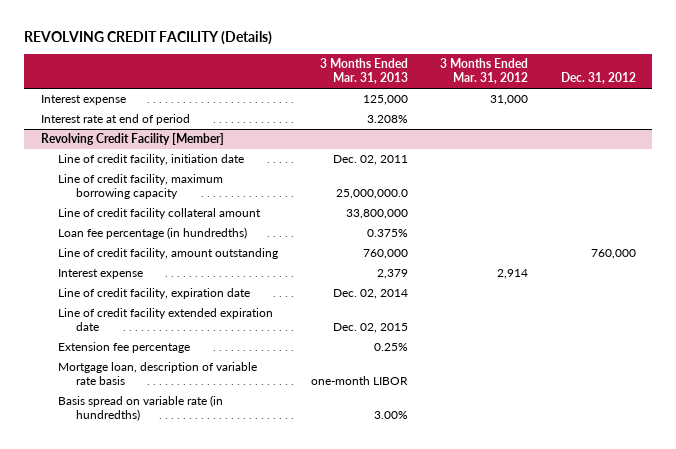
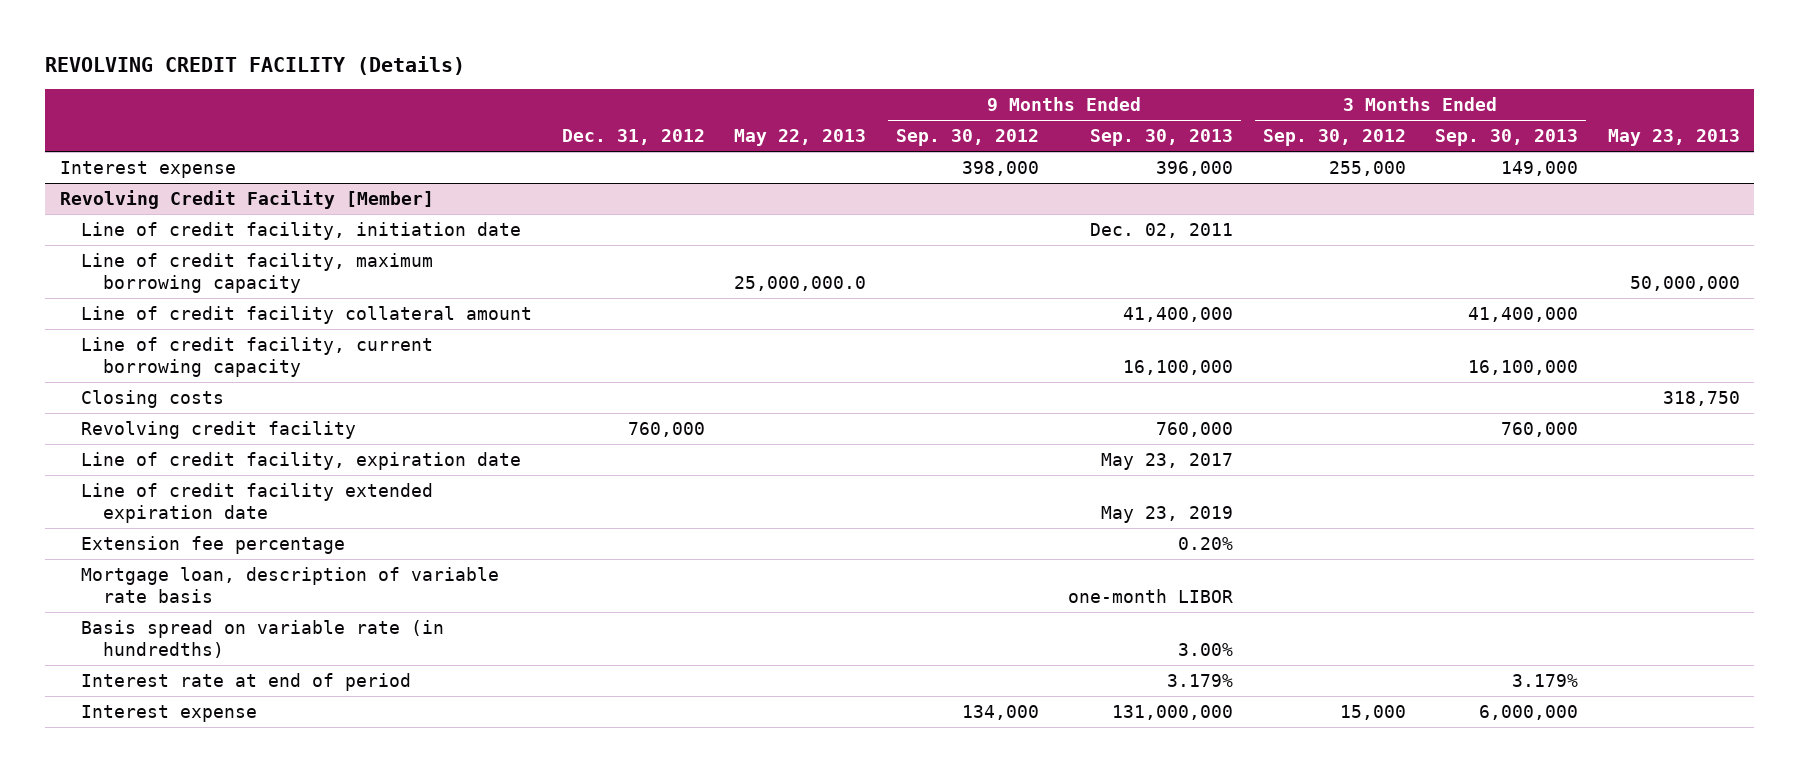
- | 3 Months Ended Mar. 31, 2013 | 3 Months Ended Mar. 31, 2012 | Dec. 31, 2012
+ | Dec. 31, 2012 | May 22, 2013 | 9 Months Ended Sep. 30, 2012 | 9 Months Ended Sep. 30, 2013 | 3 Months Ended Sep. 30, 2012 | 3 Months Ended Sep. 30, 2013 | May 23, 2013
- Interest rate at end of period | 3.208% | |
@ Revolving Credit Facility [Member]
- Loan fee percentage (in hundredths) | 0.375% | |
- Line of credit facility, amount outstanding | 760,000 | | 760,000
+ Line of credit facility, current borrowing capacity | | | | 16,100,000 | | 16,100,000 |
+ Closing costs | | | | | | | 318,750
+ Revolving credit facility | 760,000 | | | 760,000 | | 760,000 |
+ Interest rate at end of period | | | | 3.179% | | 3.179% |
moved down: Interest expense | | | 134,000 | 131,000,000 | 15,000 | 6,000,000 |

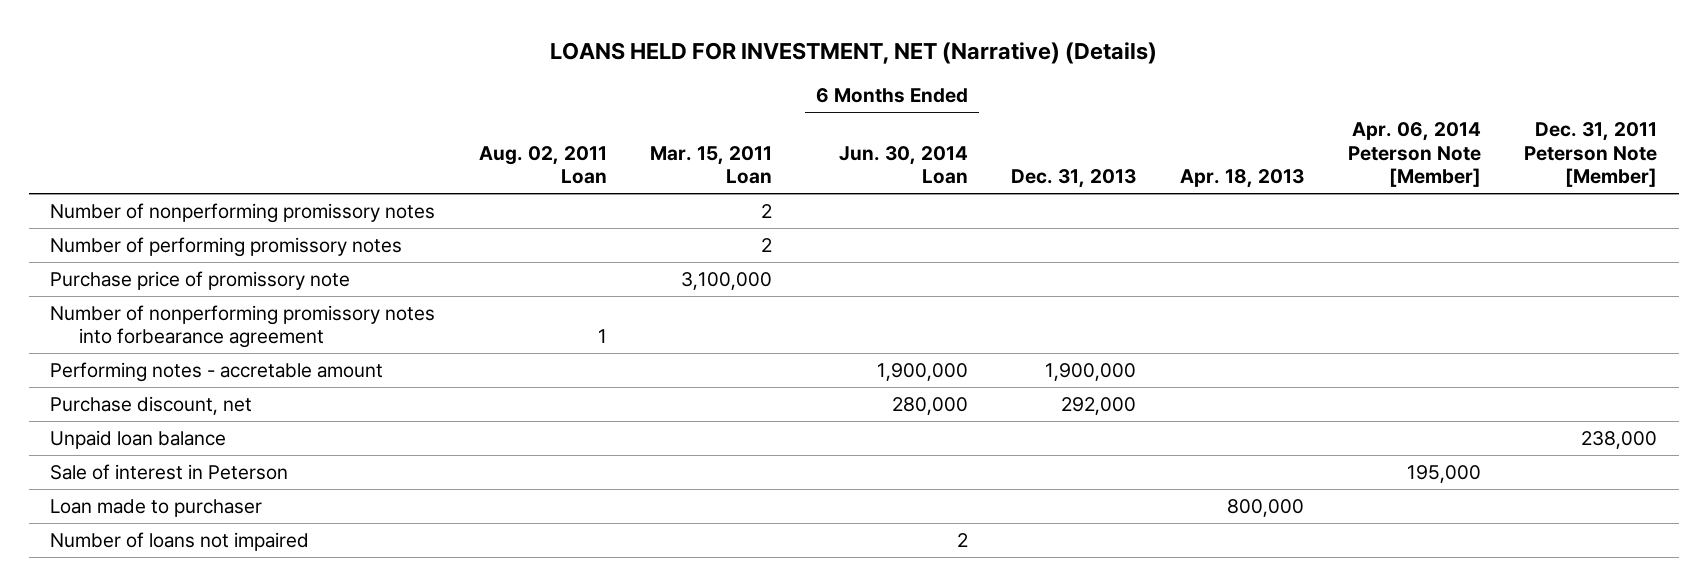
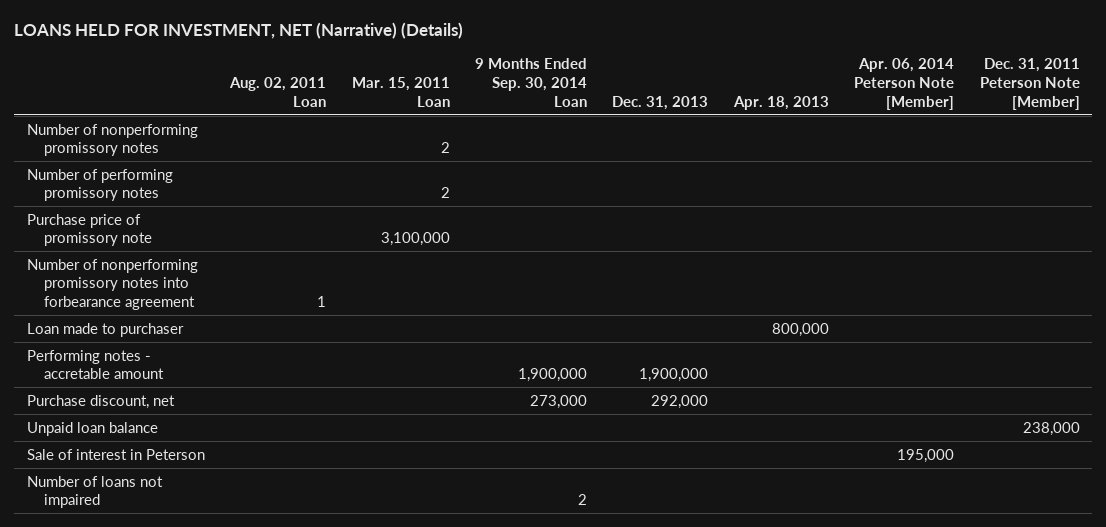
- | Aug. 02, 2011 Loan | Mar. 15, 2011 Loan | 6 Months Ended Jun. 30, 2014 Loan | Dec. 31, 2013 | Apr. 18, 2013 | Apr. 06, 2014 Peterson Note [Member] | Dec. 31, 2011 Peterson Note [Member]
+ | Aug. 02, 2011 Loan | Mar. 15, 2011 Loan | 9 Months Ended Sep. 30, 2014 Loan | Dec. 31, 2013 | Apr. 18, 2013 | Apr. 06, 2014 Peterson Note [Member] | Dec. 31, 2011 Peterson Note [Member]
moved up: Loan made to purchaser | | | | | 800,000 | |

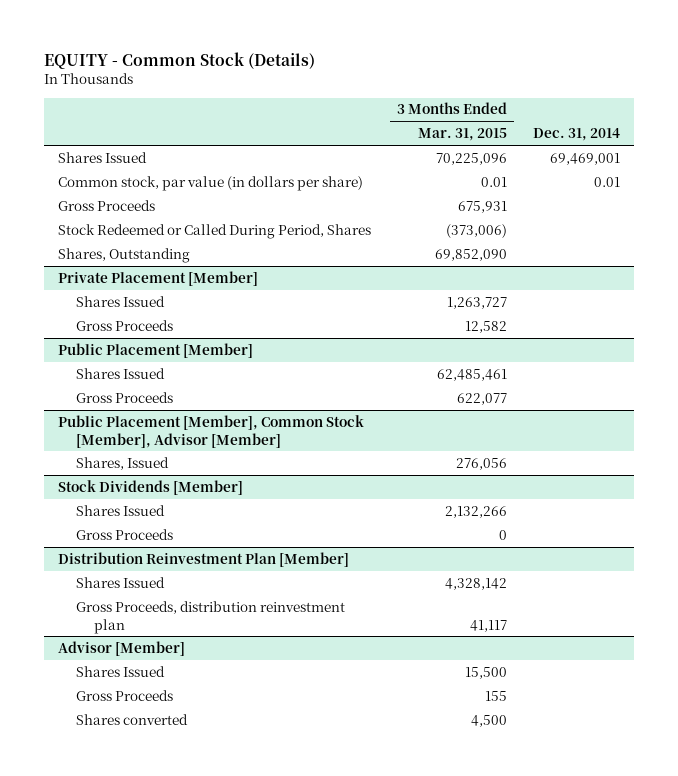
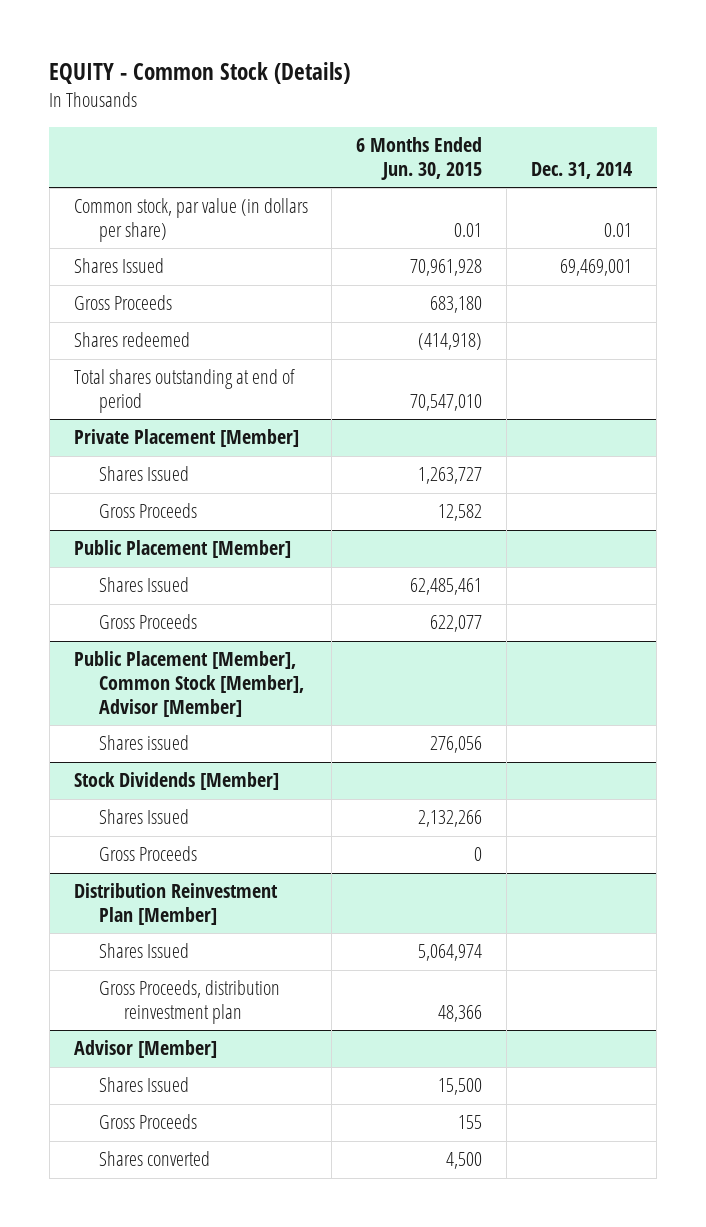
- | 3 Months Ended Mar. 31, 2015 | Dec. 31, 2014
+ | 6 Months Ended Jun. 30, 2015 | Dec. 31, 2014
moved down: Shares Issued | 70,961,928 | 69,469,001
- Stock Redeemed or Called During Period, Shares | (373,006) |
- Shares, Outstanding | 69,852,090 |
+ Shares redeemed | (414,918) |
+ Total shares outstanding at end of period | 70,547,010 |
@ Public Placement [Member], Common Stock [Member], Advisor [Member]
- Shares, Issued | 276,056 |
+ Shares issued | 276,056 |

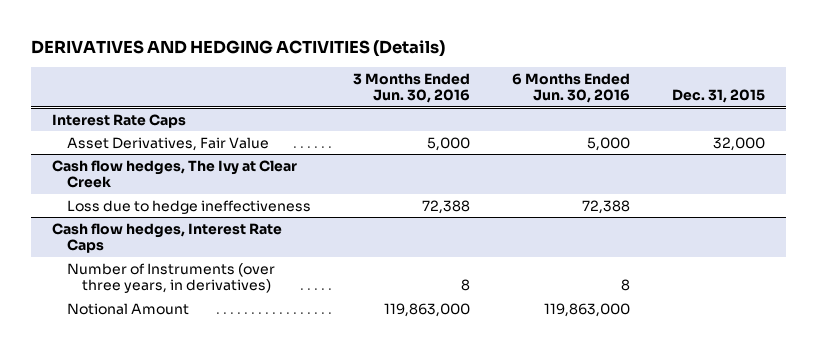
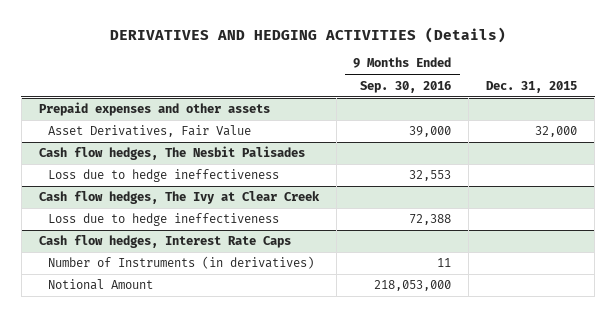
- | 3 Months Ended Jun. 30, 2016 | 6 Months Ended Jun. 30, 2016 | Dec. 31, 2015
+ | 9 Months Ended Sep. 30, 2016 | Dec. 31, 2015
- Interest Rate Caps
+ Prepaid expenses and other assets
+ Cash flow hedges, The Nesbit Palisades
+ Loss due to hedge ineffectiveness | 32,553 |
@ Cash flow hedges, Interest Rate Caps
- Number of Instruments (over three years, in derivatives) | 8 | 8 |
+ Number of Instruments (in derivatives) | 11 |

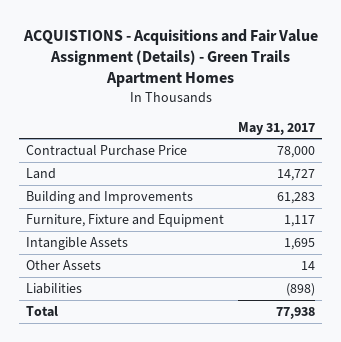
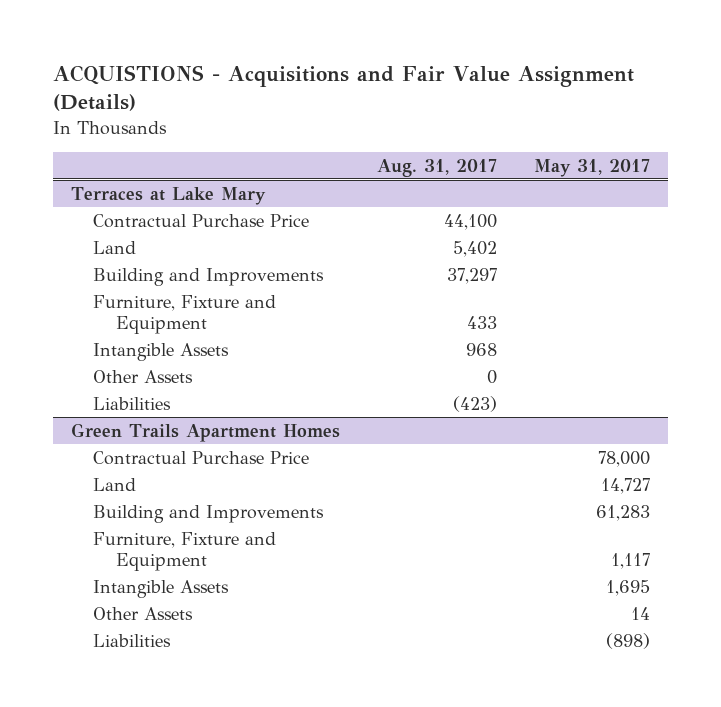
- ACQUISTIONS - Acquisitions and Fair Value Assignment (Details) - Green Trails Apartment Homes
+ ACQUISTIONS - Acquisitions and Fair Value Assignment (Details)
- | May 31, 2017
+ | Aug. 31, 2017 | May 31, 2017
+ Terraces at Lake Mary
+ Contractual Purchase Price | 44,100 |
+ Land | 5,402 |
+ Building and Improvements | 37,297 |
+ Furniture, Fixture and Equipment | 433 |
+ Intangible Assets | 968 |
+ Other Assets | 0 |
+ Liabilities | (423) |
+ Green Trails Apartment Homes
- Total | 77,938

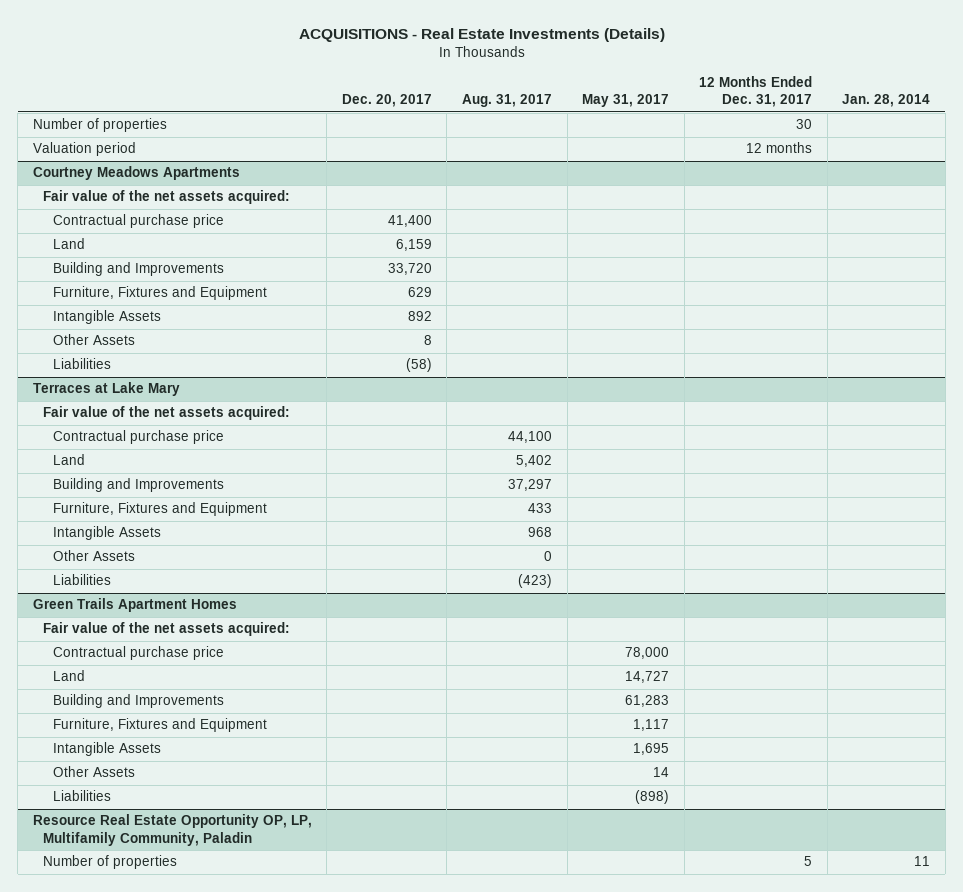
- ACQUISTIONS - Acquisitions and Fair Value Assignment (Details)
+ ACQUISITIONS - Real Estate Investments (Details)
- | Aug. 31, 2017 | May 31, 2017
+ | Dec. 20, 2017 | Aug. 31, 2017 | May 31, 2017 | 12 Months Ended Dec. 31, 2017 | Jan. 28, 2014
+ Number of properties | | | | 30 |
+ Valuation period | | | | 12 months |
+ Courtney Meadows Apartments
+ Fair value of the net assets acquired:
+ Contractual purchase price | 41,400 | | | |
+ Land | 6,159 | | | |
+ Building and Improvements | 33,720 | | | |
+ Furniture, Fixtures and Equipment | 629 | | | |
+ Intangible Assets | 892 | | | |
+ Other Assets | 8 | | | |
+ Liabilities | (58) | | | |
@ Terraces at Lake Mary
- Contractual Purchase Price | 44,100 |
+ Fair value of the net assets acquired:
+ Contractual purchase price | | 44,100 | | |
- Furniture, Fixture and Equipment | 433 |
+ Furniture, Fixtures and Equipment | | 433 | | |
@ Green Trails Apartment Homes
- Contractual Purchase Price | | 78,000
+ Fair value of the net assets acquired:
+ Contractual purchase price | | | 78,000 | |
- Furniture, Fixture and Equipment | | 1,117
+ Furniture, Fixtures and Equipment | | | 1,117 | |
+ Resource Real Estate Opportunity OP, LP, Multifamily Community, Paladin
+ Number of properties | | | | 5 | 11

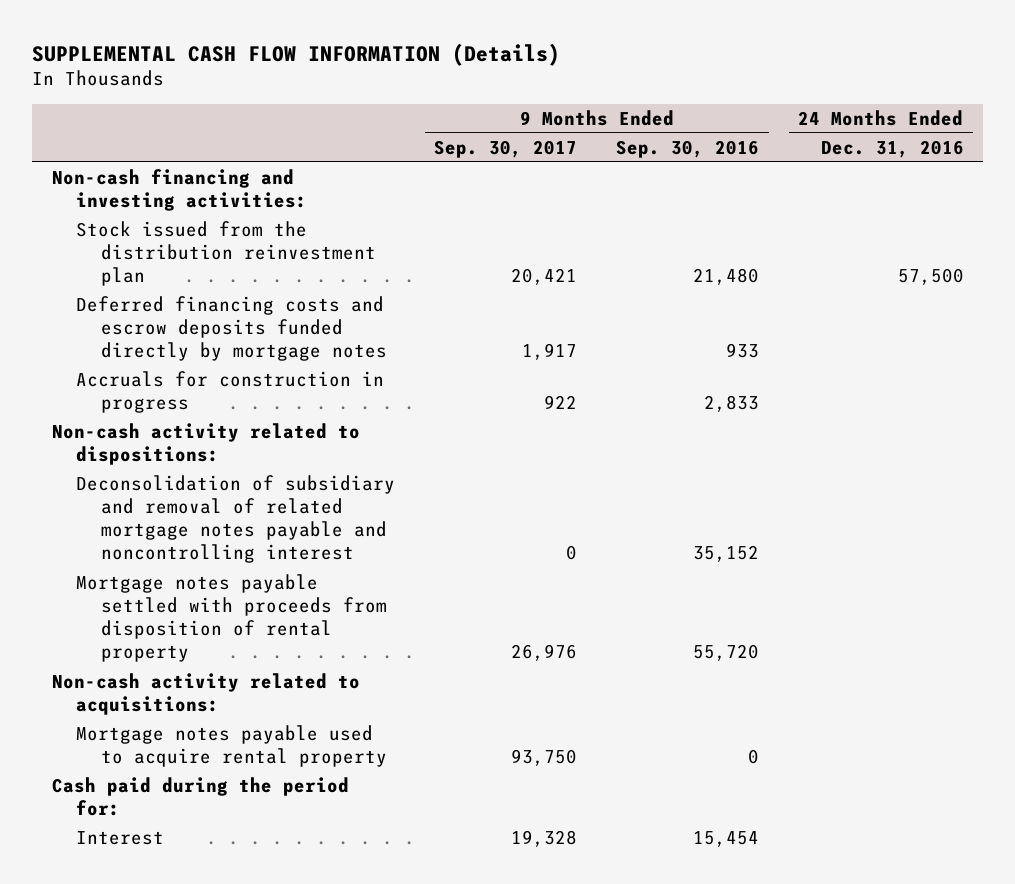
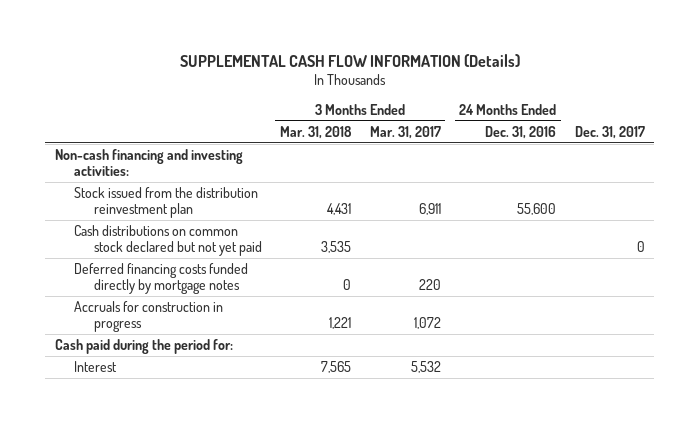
- | 9 Months Ended Sep. 30, 2017 | 9 Months Ended Sep. 30, 2016 | 24 Months Ended Dec. 31, 2016
+ | 3 Months Ended Mar. 31, 2018 | 3 Months Ended Mar. 31, 2017 | 24 Months Ended Dec. 31, 2016 | Dec. 31, 2017
- Stock issued from the distribution reinvestment plan | 20,421 | 21,480 | 57,500
- Deferred financing costs and escrow deposits funded directly by mortgage notes | 1,917 | 933 |
+ Stock issued from the distribution reinvestment plan | 4,431 | 6,911 | 55,600 |
+ Cash distributions on common stock declared but not yet paid | 3,535 | | | 0
+ Deferred financing costs funded directly by mortgage notes | 0 | 220 | |
- Non-cash activity related to dispositions:
- Deconsolidation of subsidiary and removal of related mortgage notes payable and noncontrolling interest | 0 | 35,152 |
- Mortgage notes payable settled with proceeds from disposition of rental property | 26,976 | 55,720 |
- Non-cash activity related to acquisitions:
- Mortgage notes payable used to acquire rental property | 93,750 | 0 |

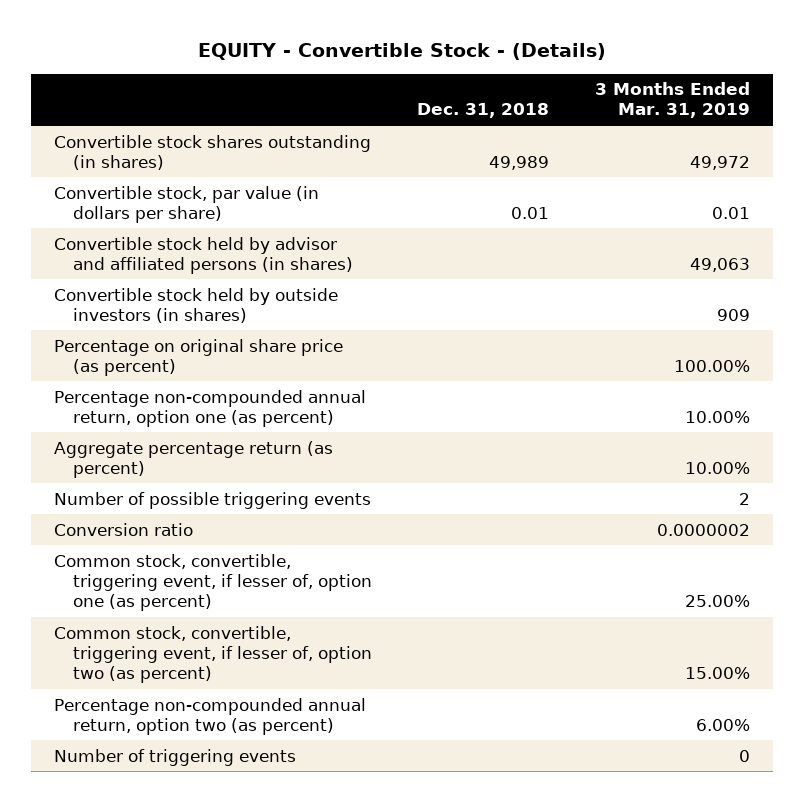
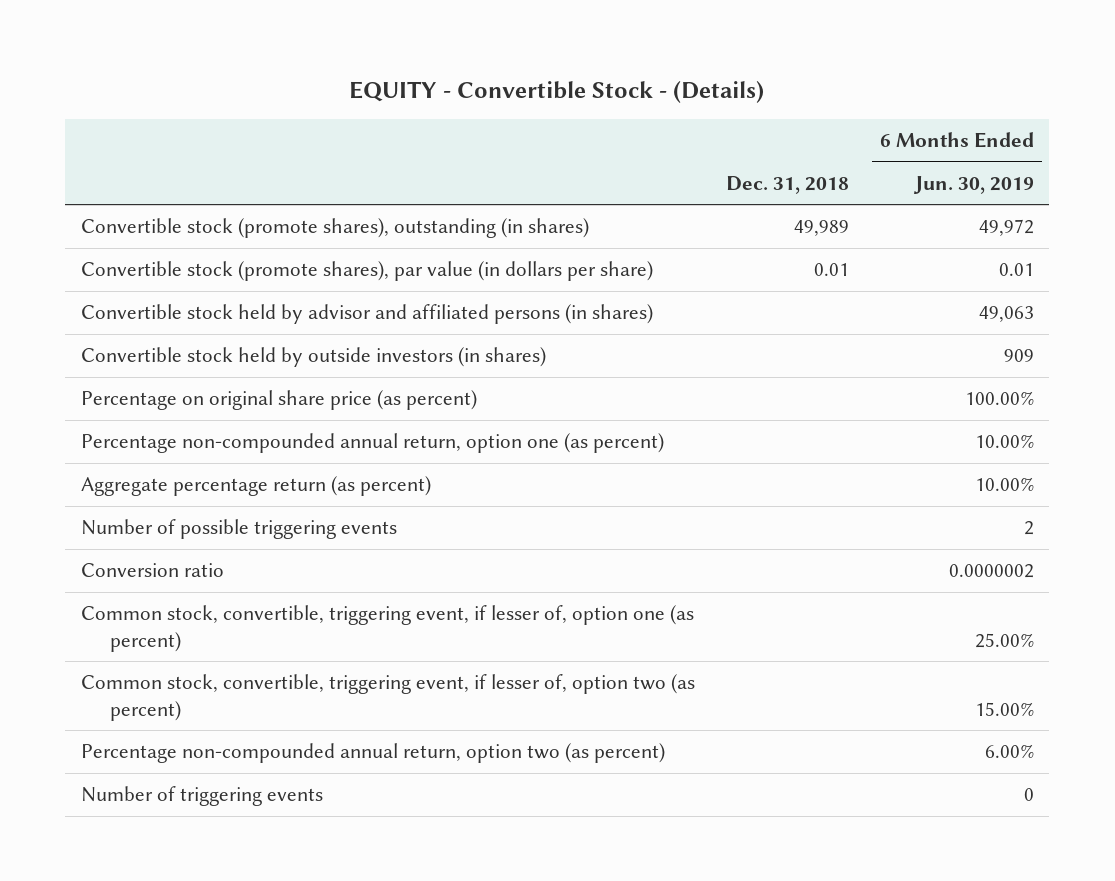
- | Dec. 31, 2018 | 3 Months Ended Mar. 31, 2019
+ | Dec. 31, 2018 | 6 Months Ended Jun. 30, 2019
- Convertible stock shares outstanding (in shares) | 49,989 | 49,972
- Convertible stock, par value (in dollars per share) | 0.01 | 0.01
+ Convertible stock (promote shares), outstanding (in shares) | 49,989 | 49,972
+ Convertible stock (promote shares), par value (in dollars per share) | 0.01 | 0.01

